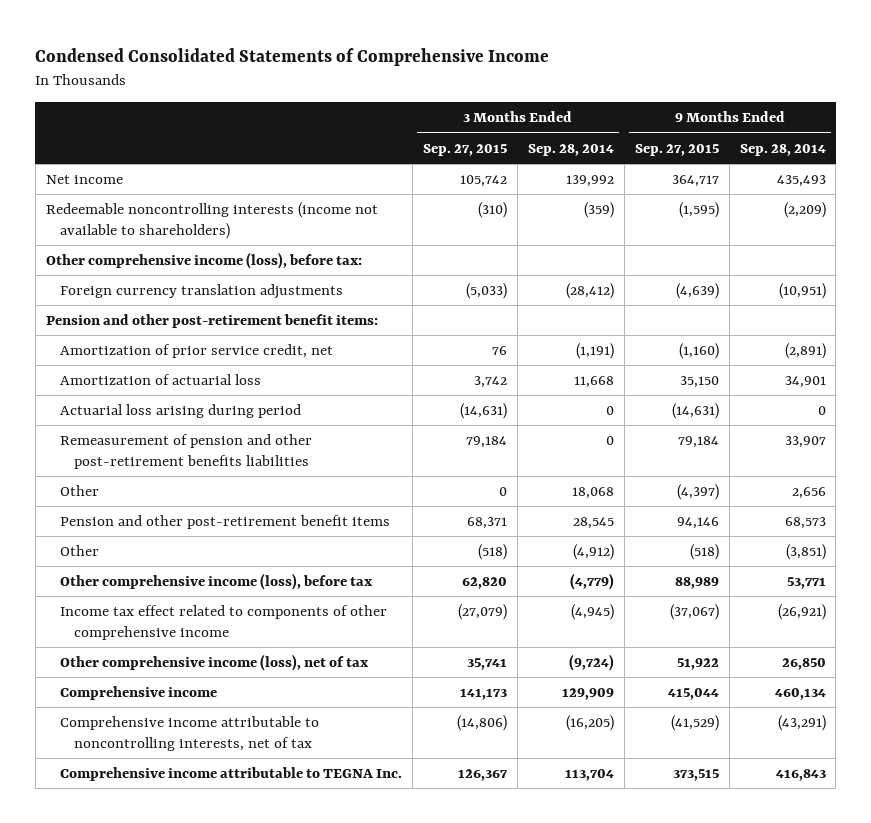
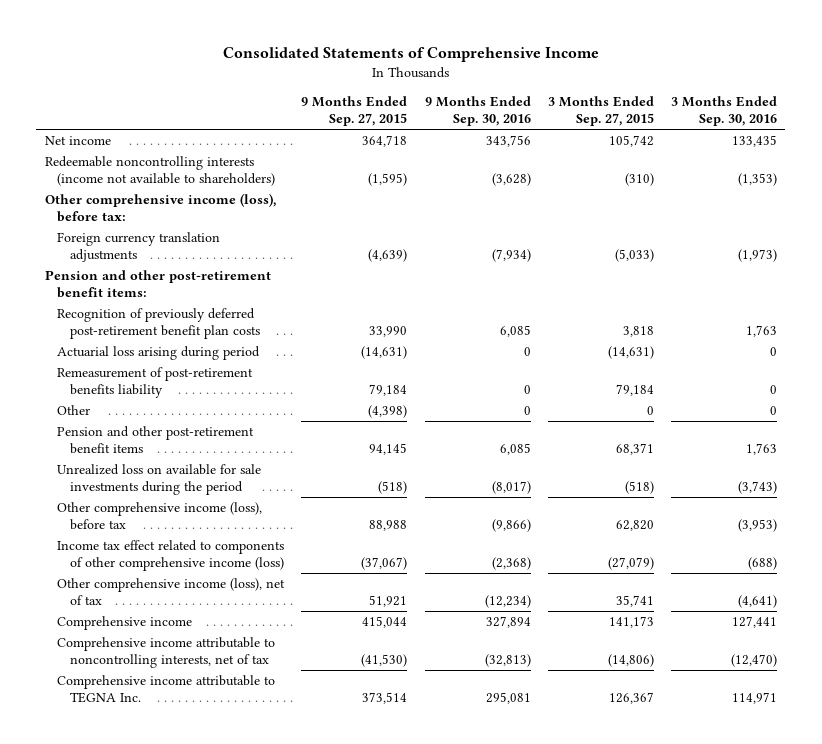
- Condensed Consolidated Statements of Comprehensive Income
+ Consolidated Statements of Comprehensive Income
- | 3 Months Ended Sep. 27, 2015 | 3 Months Ended Sep. 28, 2014 | 9 Months Ended Sep. 27, 2015 | 9 Months Ended Sep. 28, 2014
+ | 9 Months Ended Sep. 27, 2015 | 9 Months Ended Sep. 30, 2016 | 3 Months Ended Sep. 27, 2015 | 3 Months Ended Sep. 30, 2016
- Net income | 105,742 | 139,992 | 364,717 | 435,493
+ Net income | 364,718 | 343,756 | 105,742 | 133,435
- Amortization of prior service credit, net | 76 | (1,191) | (1,160) | (2,891)
- Amortization of actuarial loss | 3,742 | 11,668 | 35,150 | 34,901
+ Recognition of previously deferred post-retirement benefit plan costs | 33,990 | 6,085 | 3,818 | 1,763
- Remeasurement of pension and other post-retirement benefits liabilities | 79,184 | 0 | 79,184 | 33,907
- Other | 0 | 18,068 | (4,397) | 2,656
- Pension and other post-retirement benefit items | 68,371 | 28,545 | 94,146 | 68,573
- Other | (518) | (4,912) | (518) | (3,851)
- Other comprehensive income (loss), before tax | 62,820 | (4,779) | 88,989 | 53,771
- Income tax effect related to components of other comprehensive income | (27,079) | (4,945) | (37,067) | (26,921)
- Other comprehensive income (loss), net of tax | 35,741 | (9,724) | 51,922 | 26,850
+ Remeasurement of post-retirement benefits liability | 79,184 | 0 | 79,184 | 0
+ Other | (4,398) | 0 | 0 | 0
+ Pension and other post-retirement benefit items | 94,145 | 6,085 | 68,371 | 1,763
+ Unrealized loss on available for sale investments during the period | (518) | (8,017) | (518) | (3,743)
+ Other comprehensive income (loss), before tax | 88,988 | (9,866) | 62,820 | (3,953)
+ Income tax effect related to components of other comprehensive income (loss) | (37,067) | (2,368) | (27,079) | (688)
+ Other comprehensive income (loss), net of tax | 51,921 | (12,234) | 35,741 | (4,641)
- Comprehensive income attributable to noncontrolling interests, net of tax | (14,806) | (16,205) | (41,529) | (43,291)
- Comprehensive income attributable to TEGNA Inc. | 126,367 | 113,704 | 373,515 | 416,843
+ Comprehensive income attributable to noncontrolling interests, net of tax | (41,530) | (32,813) | (14,806) | (12,470)
+ Comprehensive income attributable to TEGNA Inc. | 373,514 | 295,081 | 126,367 | 114,971

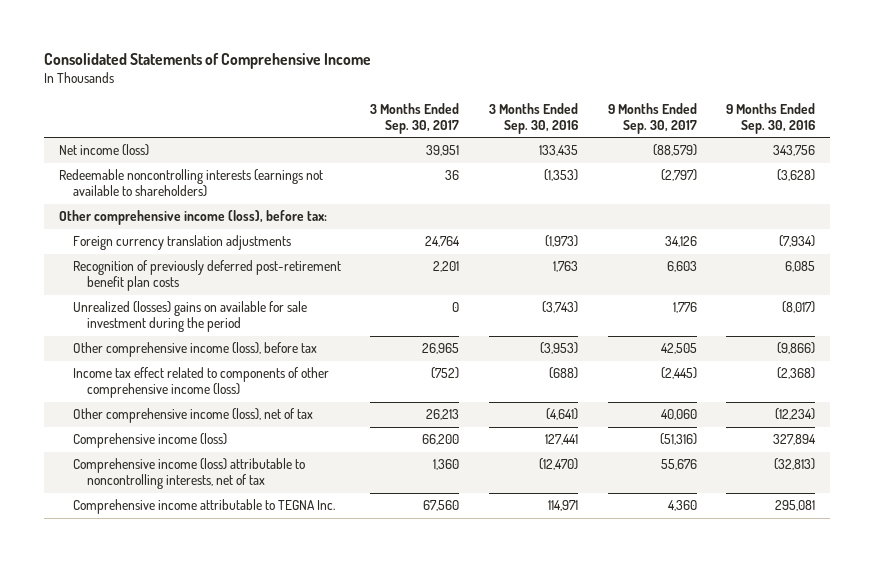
- | 9 Months Ended Sep. 27, 2015 | 9 Months Ended Sep. 30, 2016 | 3 Months Ended Sep. 27, 2015 | 3 Months Ended Sep. 30, 2016
+ | 3 Months Ended Sep. 30, 2017 | 3 Months Ended Sep. 30, 2016 | 9 Months Ended Sep. 30, 2017 | 9 Months Ended Sep. 30, 2016
- Net income | 364,718 | 343,756 | 105,742 | 133,435
- Redeemable noncontrolling interests (income not available to shareholders) | (1,595) | (3,628) | (310) | (1,353)
+ Net income (loss) | 39,951 | 133,435 | (88,579) | 343,756
+ Redeemable noncontrolling interests (earnings not available to shareholders) | 36 | (1,353) | (2,797) | (3,628)
- Pension and other post-retirement benefit items:
- Actuarial loss arising during period | (14,631) | 0 | (14,631) | 0
- Remeasurement of post-retirement benefits liability | 79,184 | 0 | 79,184 | 0
- Other | (4,398) | 0 | 0 | 0
- Pension and other post-retirement benefit items | 94,145 | 6,085 | 68,371 | 1,763
- Unrealized loss on available for sale investments during the period | (518) | (8,017) | (518) | (3,743)
+ Unrealized (losses) gains on available for sale investment during the period | 0 | (3,743) | 1,776 | (8,017)
- Comprehensive income | 415,044 | 327,894 | 141,173 | 127,441
- Comprehensive income attributable to noncontrolling interests, net of tax | (41,530) | (32,813) | (14,806) | (12,470)
+ Comprehensive income (loss) | 66,200 | 127,441 | (51,316) | 327,894
+ Comprehensive income (loss) attributable to noncontrolling interests, net of tax | 1,360 | (12,470) | 55,676 | (32,813)

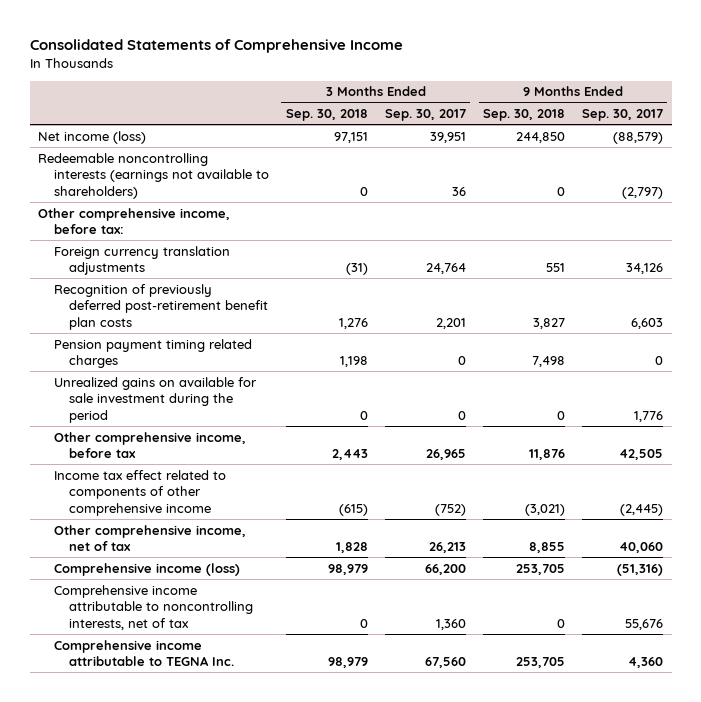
- | 3 Months Ended Sep. 30, 2017 | 3 Months Ended Sep. 30, 2016 | 9 Months Ended Sep. 30, 2017 | 9 Months Ended Sep. 30, 2016
+ | 3 Months Ended Sep. 30, 2018 | 3 Months Ended Sep. 30, 2017 | 9 Months Ended Sep. 30, 2018 | 9 Months Ended Sep. 30, 2017
- Other comprehensive income (loss), before tax:
+ Other comprehensive income, before tax:
- Unrealized (losses) gains on available for sale investment during the period | 0 | (3,743) | 1,776 | (8,017)
- Other comprehensive income (loss), before tax | 26,965 | (3,953) | 42,505 | (9,866)
- Income tax effect related to components of other comprehensive income (loss) | (752) | (688) | (2,445) | (2,368)
- Other comprehensive income (loss), net of tax | 26,213 | (4,641) | 40,060 | (12,234)
+ Pension payment timing related charges | 1,198 | 0 | 7,498 | 0
+ Unrealized gains on available for sale investment during the period | 0 | 0 | 0 | 1,776
+ Other comprehensive income, before tax | 2,443 | 26,965 | 11,876 | 42,505
+ Income tax effect related to components of other comprehensive income | (615) | (752) | (3,021) | (2,445)
+ Other comprehensive income, net of tax | 1,828 | 26,213 | 8,855 | 40,060
- Comprehensive income (loss) attributable to noncontrolling interests, net of tax | 1,360 | (12,470) | 55,676 | (32,813)
+ Comprehensive income attributable to noncontrolling interests, net of tax | 0 | 1,360 | 0 | 55,676

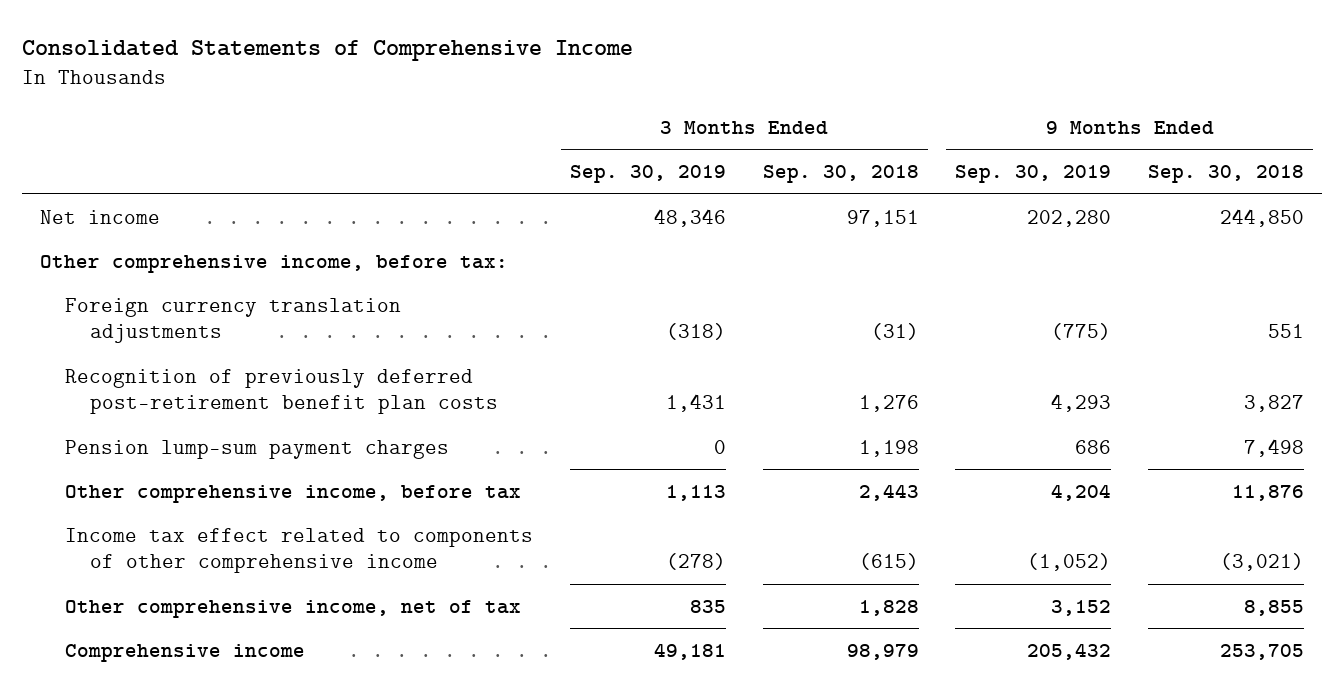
- | 3 Months Ended Sep. 30, 2018 | 3 Months Ended Sep. 30, 2017 | 9 Months Ended Sep. 30, 2018 | 9 Months Ended Sep. 30, 2017
+ | 3 Months Ended Sep. 30, 2019 | 3 Months Ended Sep. 30, 2018 | 9 Months Ended Sep. 30, 2019 | 9 Months Ended Sep. 30, 2018
- Net income (loss) | 97,151 | 39,951 | 244,850 | (88,579)
- Redeemable noncontrolling interests (earnings not available to shareholders) | 0 | 36 | 0 | (2,797)
+ Net income | 48,346 | 97,151 | 202,280 | 244,850
- Pension payment timing related charges | 1,198 | 0 | 7,498 | 0
- Unrealized gains on available for sale investment during the period | 0 | 0 | 0 | 1,776
+ Pension lump-sum payment charges | 0 | 1,198 | 686 | 7,498
- Comprehensive income (loss) | 98,979 | 66,200 | 253,705 | (51,316)
- Comprehensive income attributable to noncontrolling interests, net of tax | 0 | 1,360 | 0 | 55,676
- Comprehensive income attributable to TEGNA Inc. | 98,979 | 67,560 | 253,705 | 4,360
+ Comprehensive income | 49,181 | 98,979 | 205,432 | 253,705

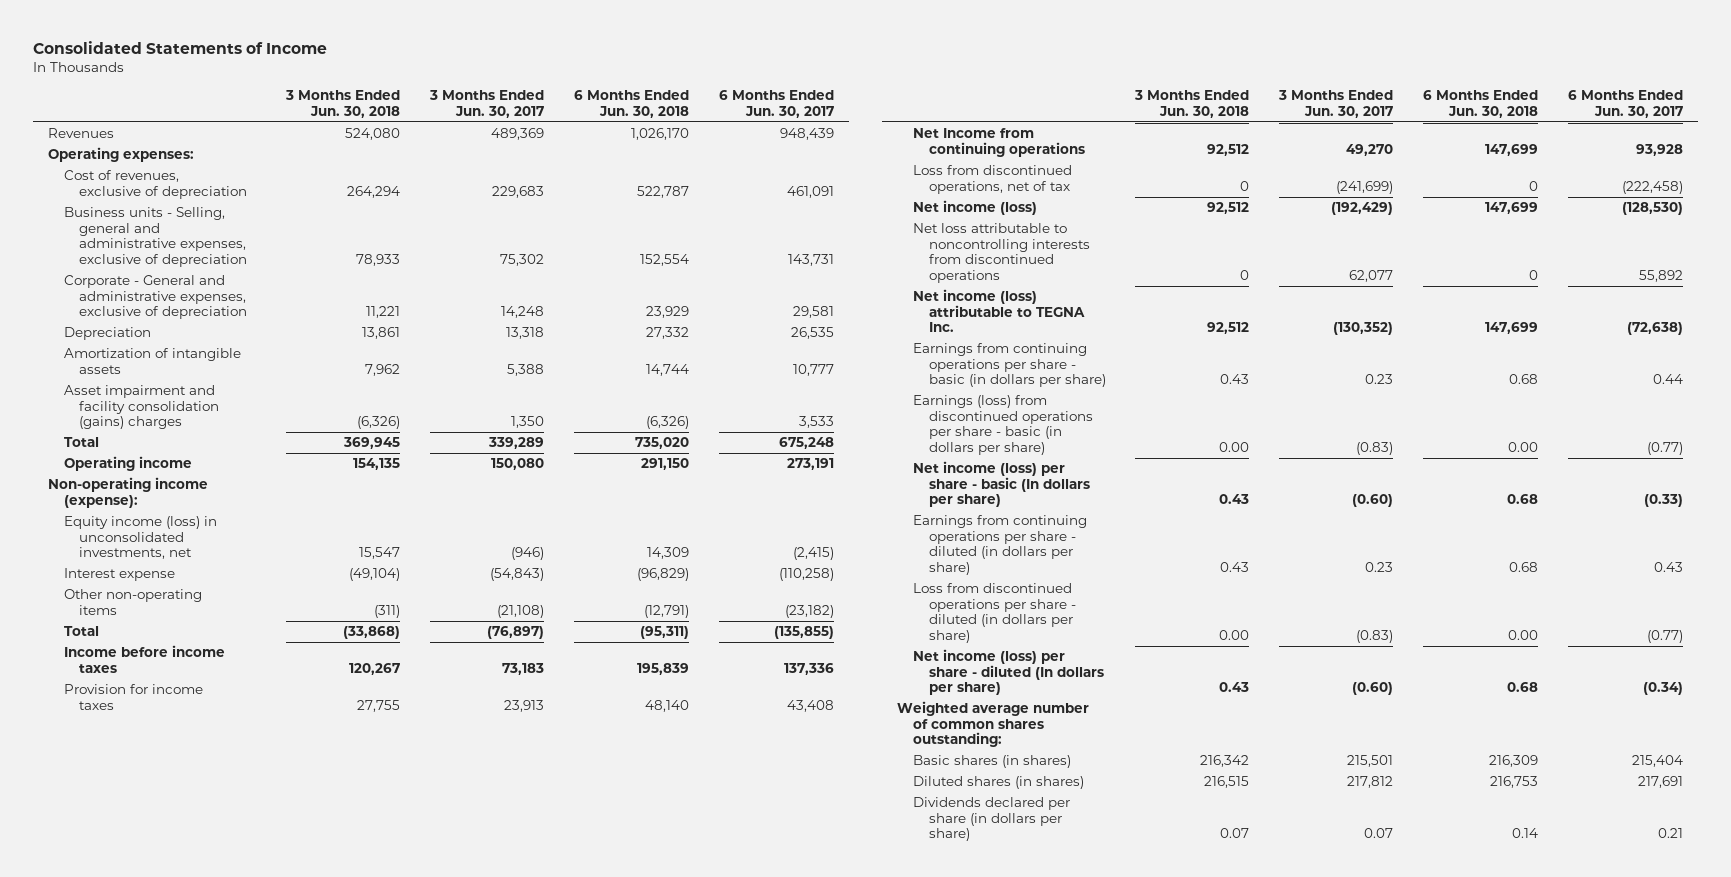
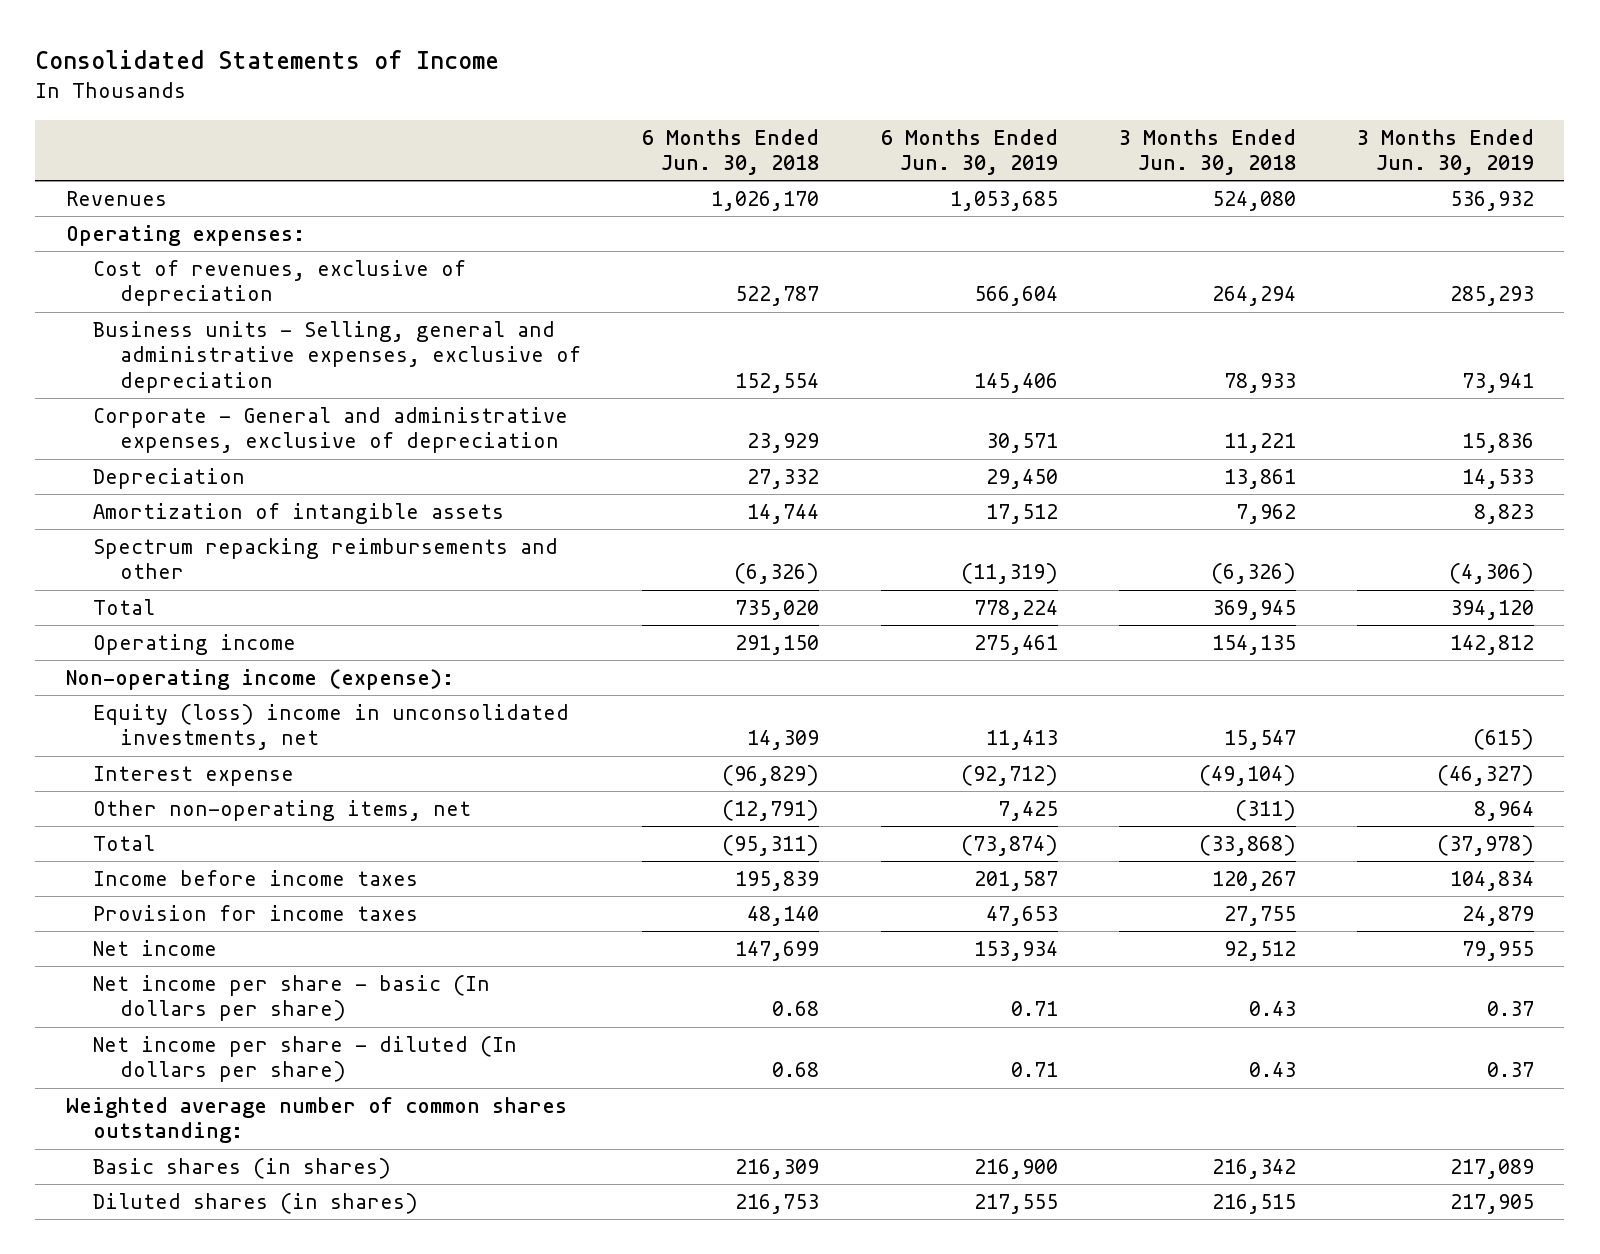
- | 3 Months Ended Jun. 30, 2018 | 3 Months Ended Jun. 30, 2017 | 6 Months Ended Jun. 30, 2018 | 6 Months Ended Jun. 30, 2017
+ | 6 Months Ended Jun. 30, 2018 | 6 Months Ended Jun. 30, 2019 | 3 Months Ended Jun. 30, 2018 | 3 Months Ended Jun. 30, 2019
- Asset impairment and facility consolidation (gains) charges | (6,326) | 1,350 | (6,326) | 3,533
+ Spectrum repacking reimbursements and other | (6,326) | (11,319) | (6,326) | (4,306)
- Equity income (loss) in unconsolidated investments, net | 15,547 | (946) | 14,309 | (2,415)
+ Equity (loss) income in unconsolidated investments, net | 14,309 | 11,413 | 15,547 | (615)
- Other non-operating items | (311) | (21,108) | (12,791) | (23,182)
+ Other non-operating items, net | (12,791) | 7,425 | (311) | 8,964
- Net Income from continuing operations | 92,512 | 49,270 | 147,699 | 93,928
- Loss from discontinued operations, net of tax | 0 | (241,699) | 0 | (222,458)
- Net income (loss) | 92,512 | (192,429) | 147,699 | (128,530)
- Net loss attributable to noncontrolling interests from discontinued operations | 0 | 62,077 | 0 | 55,892
- Net income (loss) attributable to TEGNA Inc. | 92,512 | (130,352) | 147,699 | (72,638)
- Earnings from continuing operations per share - basic (in dollars per share) | 0.43 | 0.23 | 0.68 | 0.44
- Earnings (loss) from discontinued operations per share - basic (in dollars per share) | 0.00 | (0.83) | 0.00 | (0.77)
- Net income (loss) per share - basic (In dollars per share) | 0.43 | (0.60) | 0.68 | (0.33)
- Earnings from continuing operations per share - diluted (in dollars per share) | 0.43 | 0.23 | 0.68 | 0.43
- Loss from discontinued operations per share - diluted (in dollars per share) | 0.00 | (0.83) | 0.00 | (0.77)
- Net income (loss) per share - diluted (In dollars per share) | 0.43 | (0.60) | 0.68 | (0.34)
+ Net income | 147,699 | 153,934 | 92,512 | 79,955
+ Net income per share - basic (In dollars per share) | 0.68 | 0.71 | 0.43 | 0.37
+ Net income per share - diluted (In dollars per share) | 0.68 | 0.71 | 0.43 | 0.37
- Dividends declared per share (in dollars per share) | 0.07 | 0.07 | 0.14 | 0.21

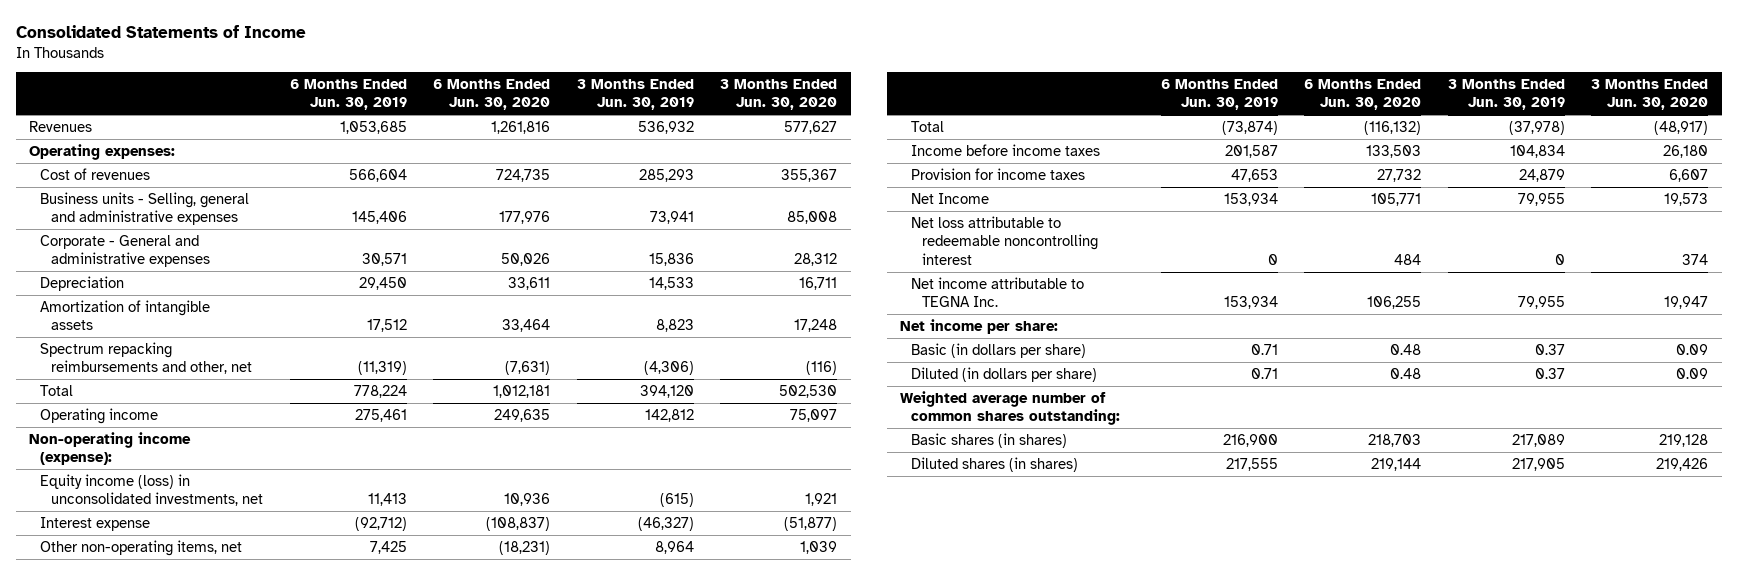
- | 6 Months Ended Jun. 30, 2018 | 6 Months Ended Jun. 30, 2019 | 3 Months Ended Jun. 30, 2018 | 3 Months Ended Jun. 30, 2019
+ | 6 Months Ended Jun. 30, 2019 | 6 Months Ended Jun. 30, 2020 | 3 Months Ended Jun. 30, 2019 | 3 Months Ended Jun. 30, 2020
- Cost of revenues, exclusive of depreciation | 522,787 | 566,604 | 264,294 | 285,293
- Business units - Selling, general and administrative expenses, exclusive of depreciation | 152,554 | 145,406 | 78,933 | 73,941
- Corporate - General and administrative expenses, exclusive of depreciation | 23,929 | 30,571 | 11,221 | 15,836
+ Cost of revenues | 566,604 | 724,735 | 285,293 | 355,367
+ Business units - Selling, general and administrative expenses | 145,406 | 177,976 | 73,941 | 85,008
+ Corporate - General and administrative expenses | 30,571 | 50,026 | 15,836 | 28,312
- Spectrum repacking reimbursements and other | (6,326) | (11,319) | (6,326) | (4,306)
+ Spectrum repacking reimbursements and other, net | (11,319) | (7,631) | (4,306) | (116)
- Equity (loss) income in unconsolidated investments, net | 14,309 | 11,413 | 15,547 | (615)
+ Equity income (loss) in unconsolidated investments, net | 11,413 | 10,936 | (615) | 1,921
- Net income | 147,699 | 153,934 | 92,512 | 79,955
- Net income per share - basic (In dollars per share) | 0.68 | 0.71 | 0.43 | 0.37
- Net income per share - diluted (In dollars per share) | 0.68 | 0.71 | 0.43 | 0.37
+ Net Income | 153,934 | 105,771 | 79,955 | 19,573
+ Net loss attributable to redeemable noncontrolling interest | 0 | 484 | 0 | 374
+ Net income attributable to TEGNA Inc. | 153,934 | 106,255 | 79,955 | 19,947
+ Net income per share:
+ Basic (in dollars per share) | 0.71 | 0.48 | 0.37 | 0.09
+ Diluted (in dollars per share) | 0.71 | 0.48 | 0.37 | 0.09

